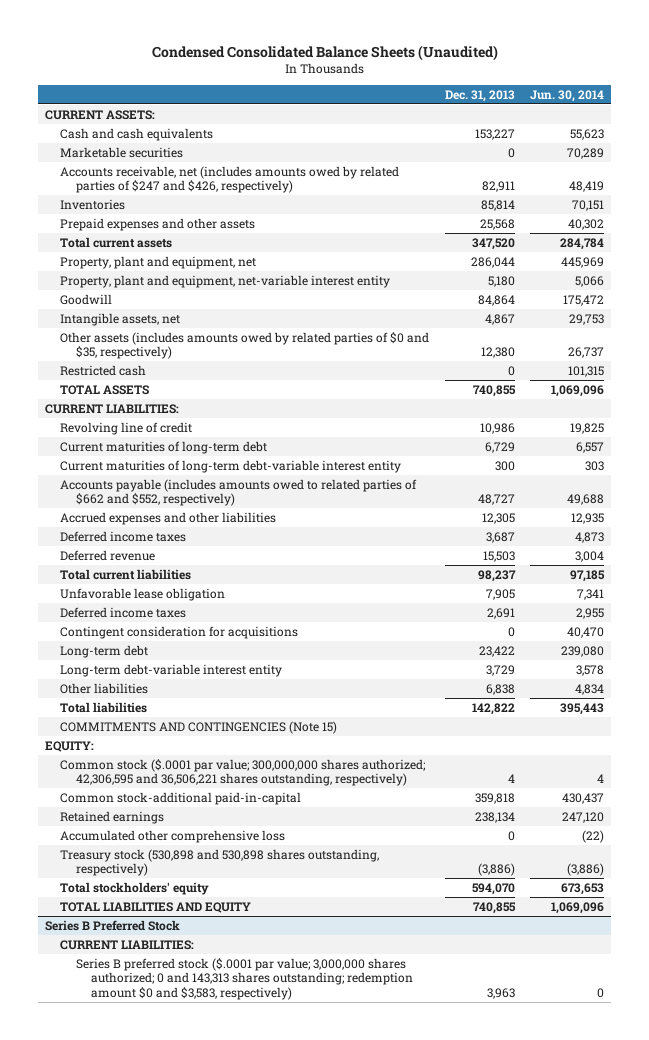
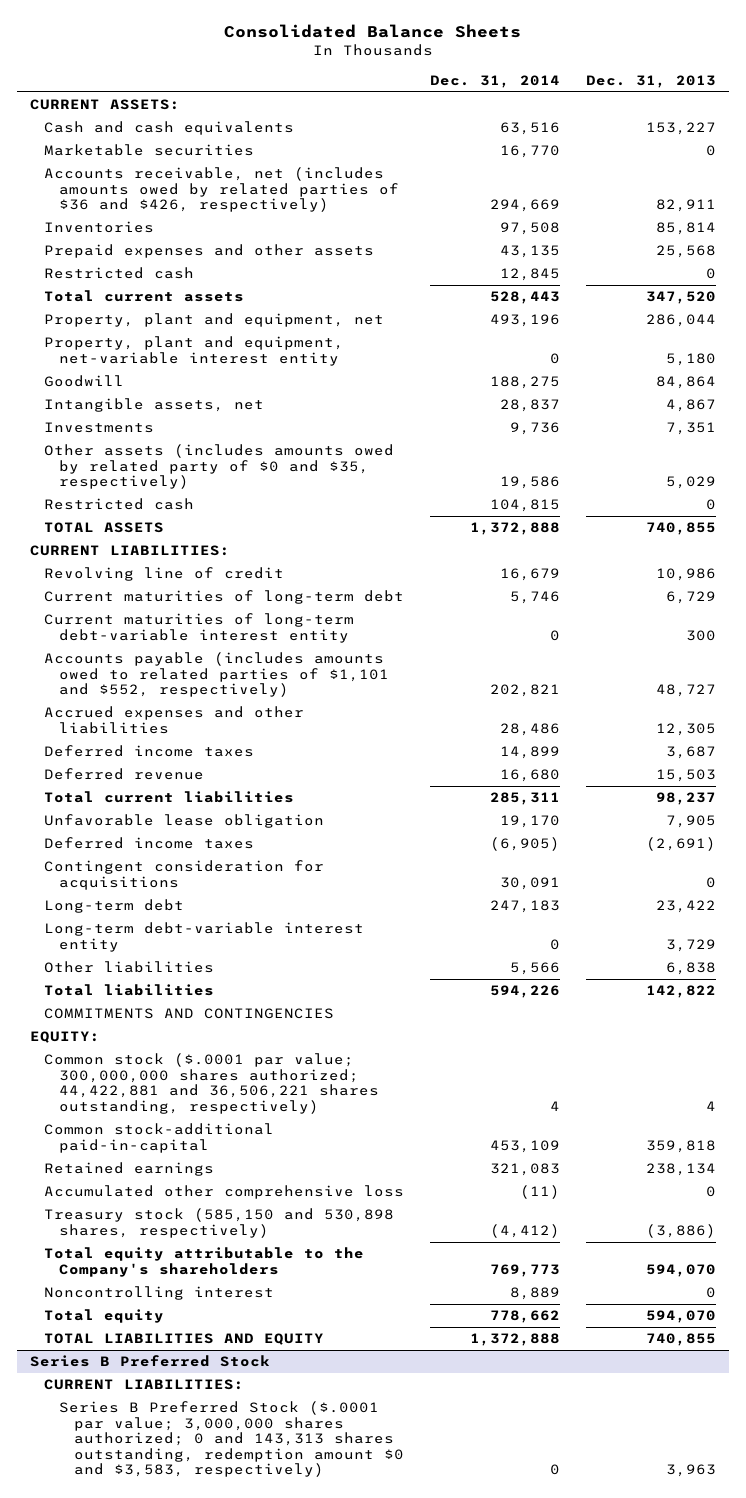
- Condensed Consolidated Balance Sheets (Unaudited)
+ Consolidated Balance Sheets
- | Dec. 31, 2013 | Jun. 30, 2014
+ | Dec. 31, 2014 | Dec. 31, 2013
- Accounts receivable, net (includes amounts owed by related parties of $247 and $426, respectively) | 82,911 | 48,419
+ Accounts receivable, net (includes amounts owed by related parties of $36 and $426, respectively) | 294,669 | 82,911
+ Restricted cash | 12,845 | 0
- Other assets (includes amounts owed by related parties of $0 and $35, respectively) | 12,380 | 26,737
+ Investments | 9,736 | 7,351
+ Other assets (includes amounts owed by related party of $0 and $35, respectively) | 19,586 | 5,029
- Accounts payable (includes amounts owed to related parties of $662 and $552, respectively) | 48,727 | 49,688
+ Accounts payable (includes amounts owed to related parties of $1,101 and $552, respectively) | 202,821 | 48,727
- Deferred income taxes | 2,691 | 2,955
+ Deferred income taxes | (6,905) | (2,691)
- COMMITMENTS AND CONTINGENCIES (Note 15)
+ COMMITMENTS AND CONTINGENCIES
- Common stock ($.0001 par value; 300,000,000 shares authorized; 42,306,595 and 36,506,221 shares outstanding, respectively) | 4 | 4
+ Common stock ($.0001 par value; 300,000,000 shares authorized; 44,422,881 and 36,506,221 shares outstanding, respectively) | 4 | 4
- Treasury stock (530,898 and 530,898 shares outstanding, respectively) | (3,886) | (3,886)
- Total stockholders' equity | 594,070 | 673,653
+ Treasury stock (585,150 and 530,898 shares, respectively) | (4,412) | (3,886)
+ Total equity attributable to the Company's shareholders | 769,773 | 594,070
+ Noncontrolling interest | 8,889 | 0
+ Total equity | 778,662 | 594,070
@ Series B Preferred Stock
- Series B preferred stock ($.0001 par value; 3,000,000 shares authorized; 0 and 143,313 shares outstanding; redemption amount $0 and $3,583, respectively) | 3,963 | 0
+ Series B Preferred Stock ($.0001 par value; 3,000,000 shares authorized; 0 and 143,313 shares outstanding, redemption amount $0 and $3,583, respectively) | 0 | 3,963

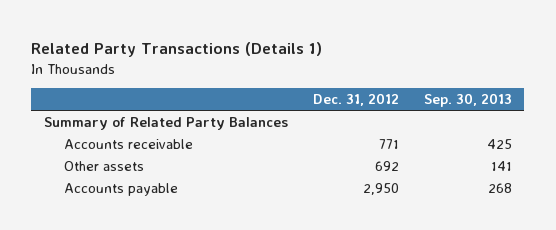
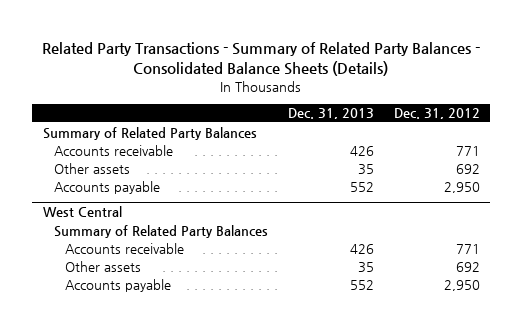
- Related Party Transactions (Details 1)
+ Related Party Transactions - Summary of Related Party Balances - Consolidated Balance Sheets (Details)
- | Dec. 31, 2012 | Sep. 30, 2013
+ | Dec. 31, 2013 | Dec. 31, 2012
+ West Central
+ Summary of Related Party Balances
+ Accounts receivable | 426 | 771
+ Other assets | 35 | 692
+ Accounts payable | 552 | 2,950

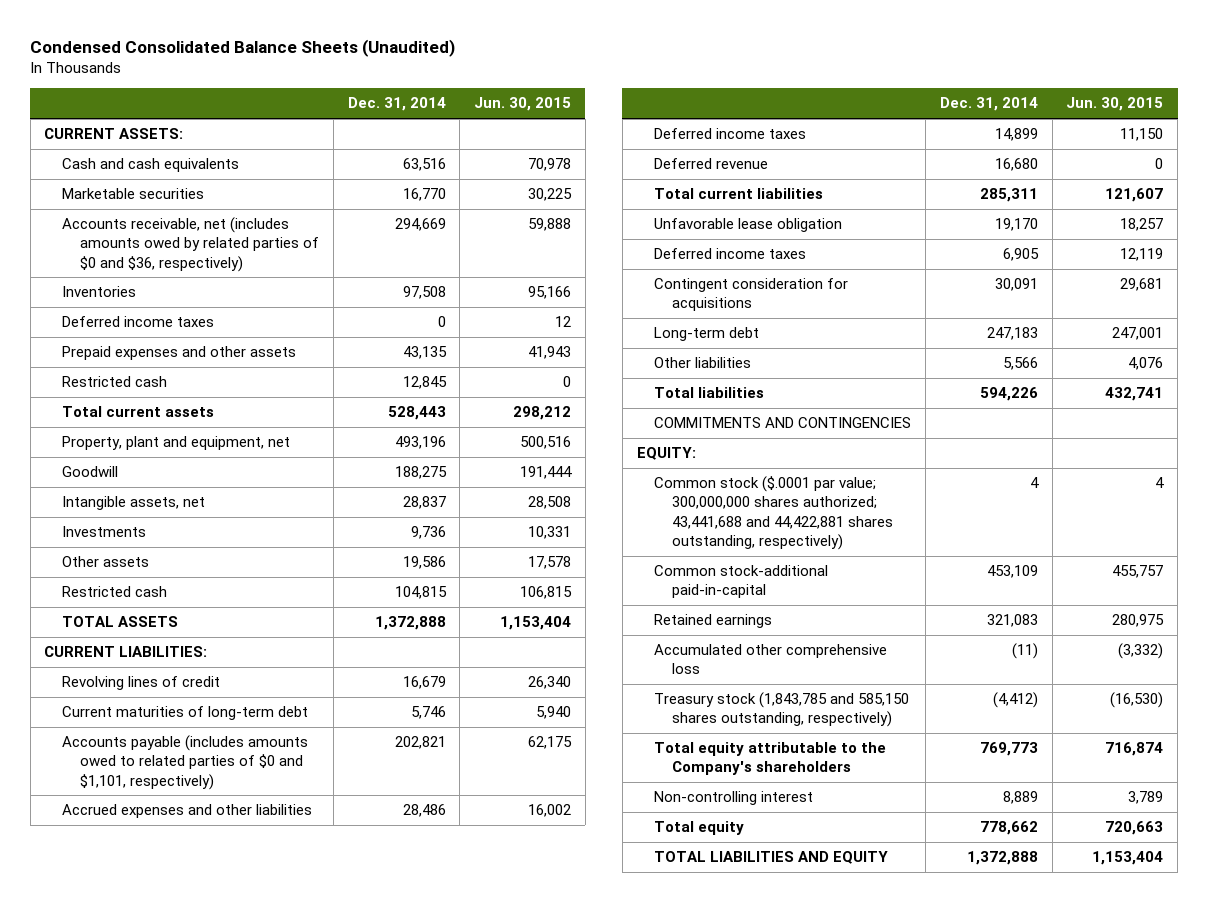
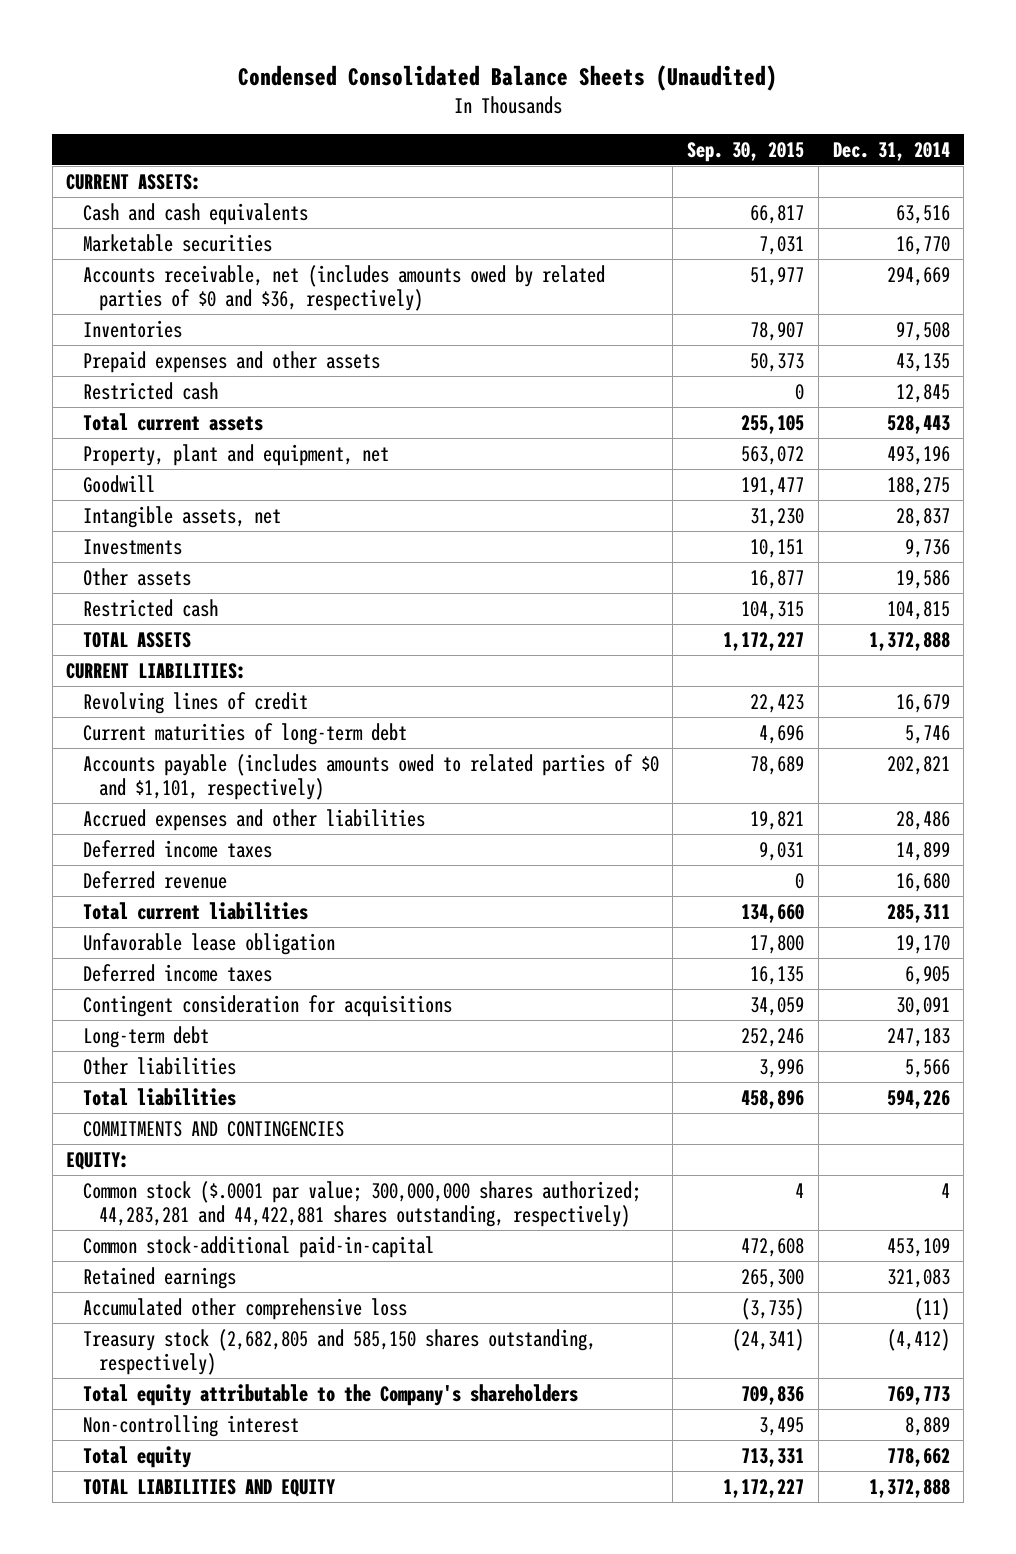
- | Dec. 31, 2014 | Jun. 30, 2015
+ | Sep. 30, 2015 | Dec. 31, 2014
- Deferred income taxes | 0 | 12
- Common stock ($.0001 par value; 300,000,000 shares authorized; 43,441,688 and 44,422,881 shares outstanding, respectively) | 4 | 4
+ Common stock ($.0001 par value; 300,000,000 shares authorized; 44,283,281 and 44,422,881 shares outstanding, respectively) | 4 | 4
- Treasury stock (1,843,785 and 585,150 shares outstanding, respectively) | (4,412) | (16,530)
+ Treasury stock (2,682,805 and 585,150 shares outstanding, respectively) | (24,341) | (4,412)

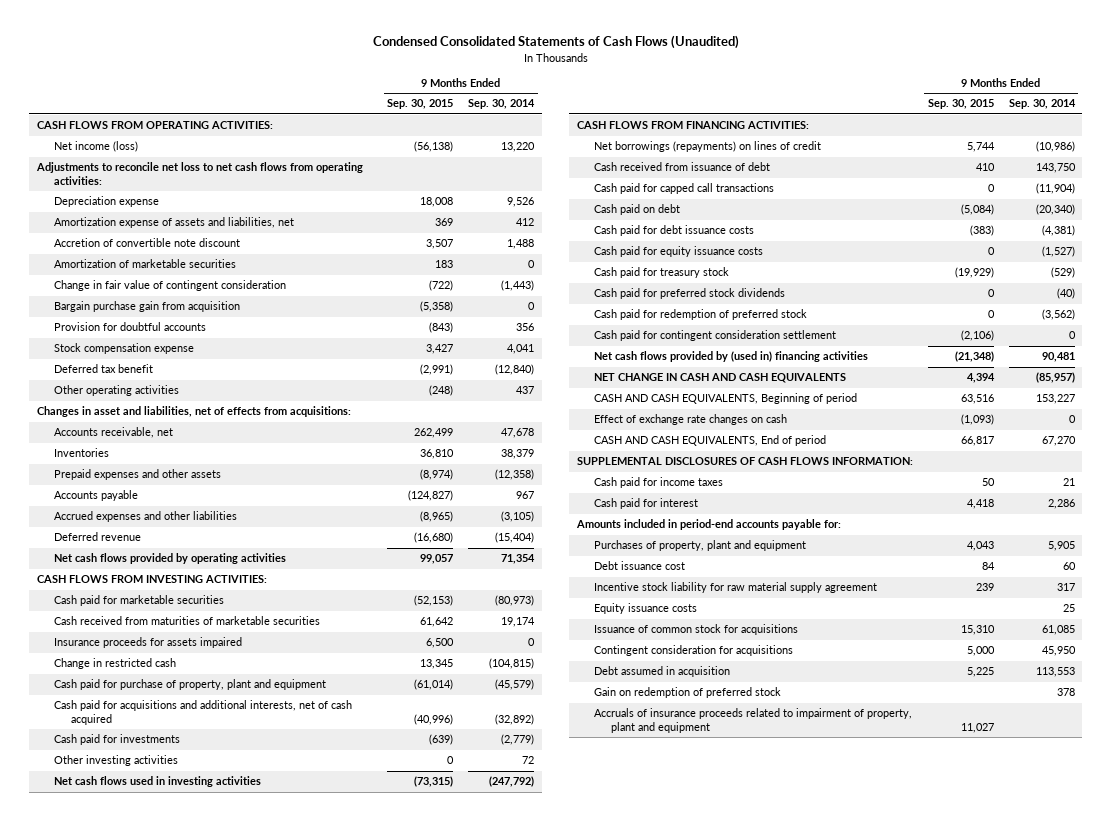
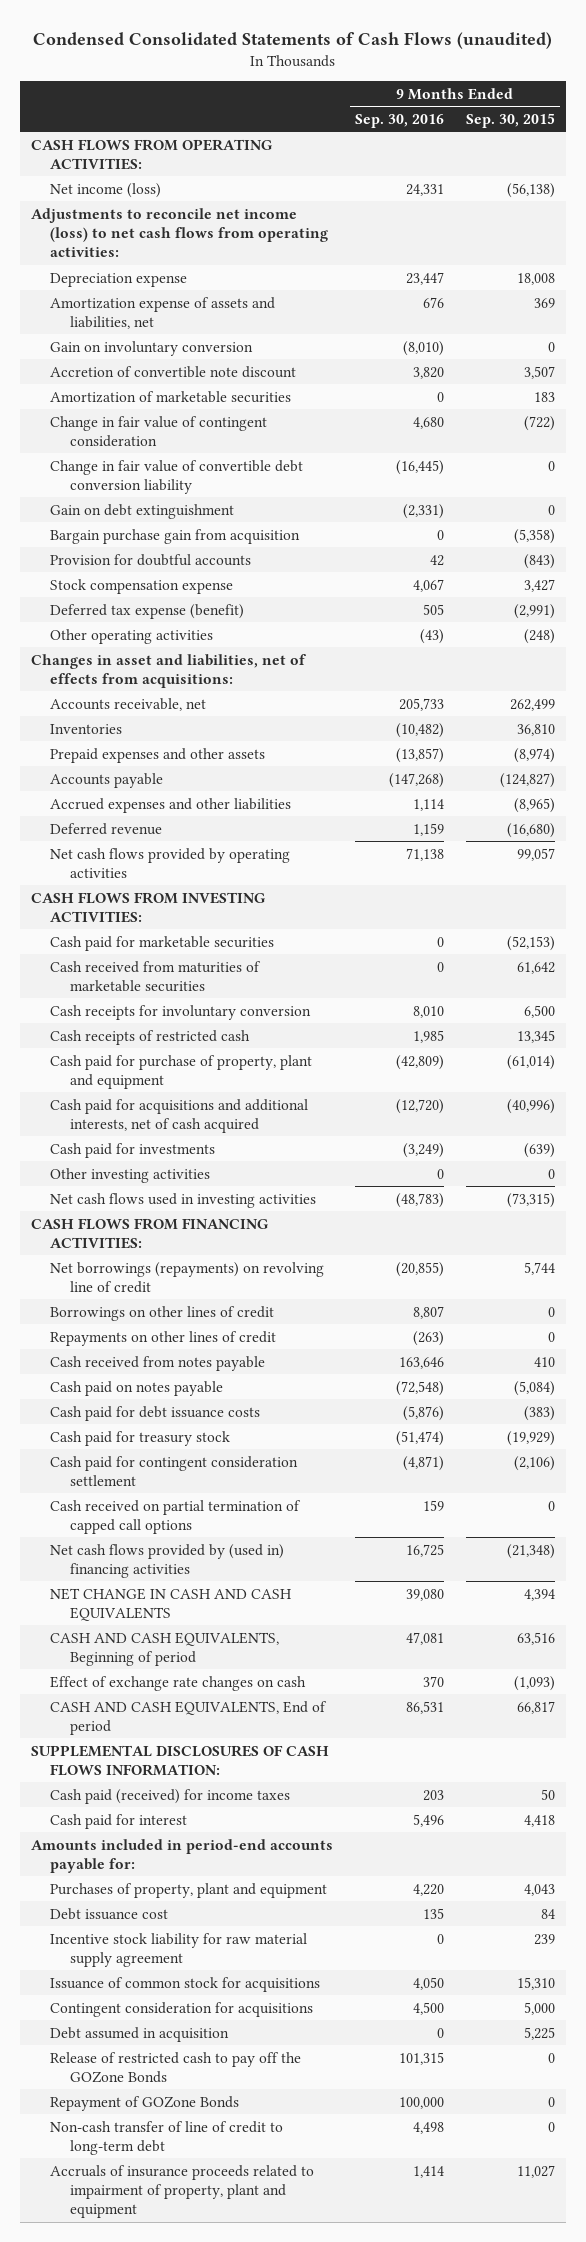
- Condensed Consolidated Statements of Cash Flows (Unaudited)
+ Condensed Consolidated Statements of Cash Flows (unaudited)
- | 9 Months Ended Sep. 30, 2015 | 9 Months Ended Sep. 30, 2014
+ | 9 Months Ended Sep. 30, 2016 | 9 Months Ended Sep. 30, 2015
- Adjustments to reconcile net loss to net cash flows from operating activities:
+ Adjustments to reconcile net income (loss) to net cash flows from operating activities:
+ Gain on involuntary conversion | (8,010) | 0
+ Change in fair value of convertible debt conversion liability | (16,445) | 0
+ Gain on debt extinguishment | (2,331) | 0
- Deferred tax benefit | (2,991) | (12,840)
+ Deferred tax expense (benefit) | 505 | (2,991)
- Insurance proceeds for assets impaired | 6,500 | 0
- Change in restricted cash | 13,345 | (104,815)
+ Cash receipts for involuntary conversion | 8,010 | 6,500
+ Cash receipts of restricted cash | 1,985 | 13,345
- Net borrowings (repayments) on lines of credit | 5,744 | (10,986)
- Cash received from issuance of debt | 410 | 143,750
- Cash paid for capped call transactions | 0 | (11,904)
- Cash paid on debt | (5,084) | (20,340)
+ Net borrowings (repayments) on revolving line of credit | (20,855) | 5,744
+ Borrowings on other lines of credit | 8,807 | 0
+ Repayments on other lines of credit | (263) | 0
+ Cash received from notes payable | 163,646 | 410
+ Cash paid on notes payable | (72,548) | (5,084)
- Cash paid for equity issuance costs | 0 | (1,527)
- Cash paid for preferred stock dividends | 0 | (40)
- Cash paid for redemption of preferred stock | 0 | (3,562)
+ Cash received on partial termination of capped call options | 159 | 0
- Cash paid for income taxes | 50 | 21
+ Cash paid (received) for income taxes | 203 | 50
- Equity issuance costs | | 25
- Gain on redemption of preferred stock | | 378
+ Release of restricted cash to pay off the GOZone Bonds | 101,315 | 0
+ Repayment of GOZone Bonds | 100,000 | 0
+ Non-cash transfer of line of credit to long-term debt | 4,498 | 0

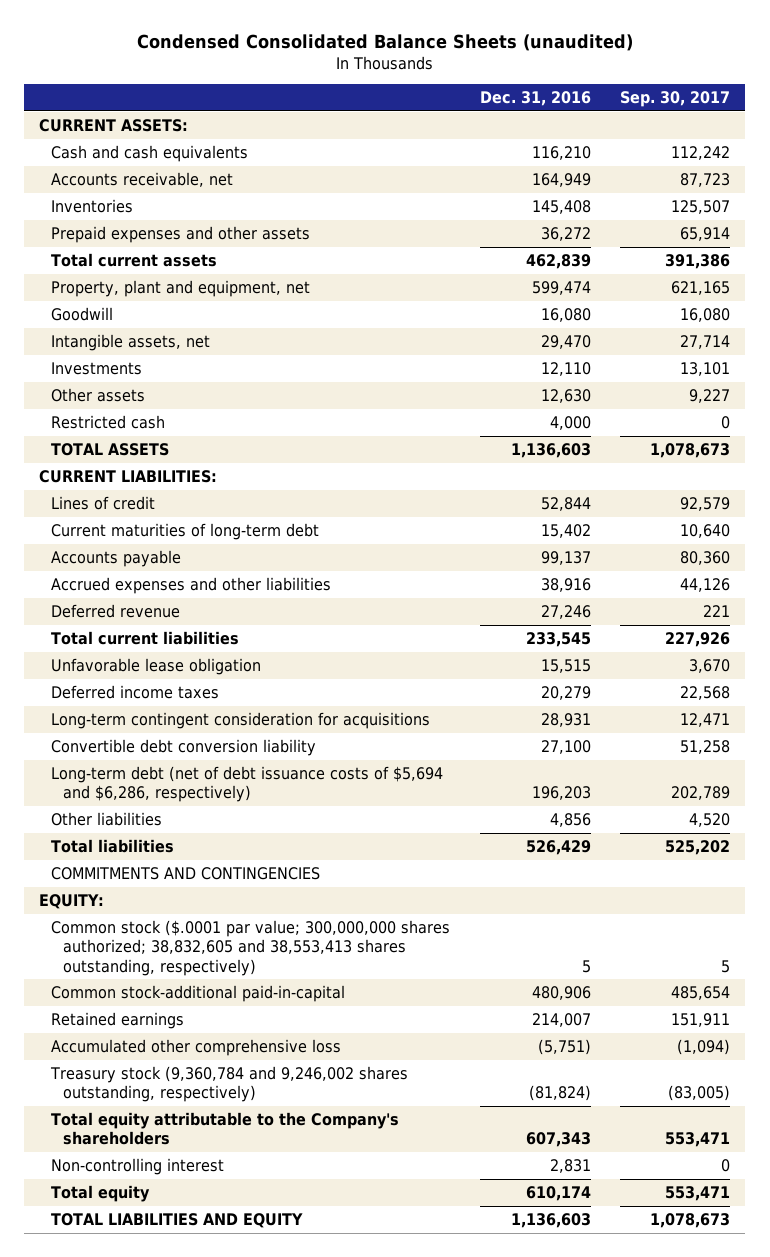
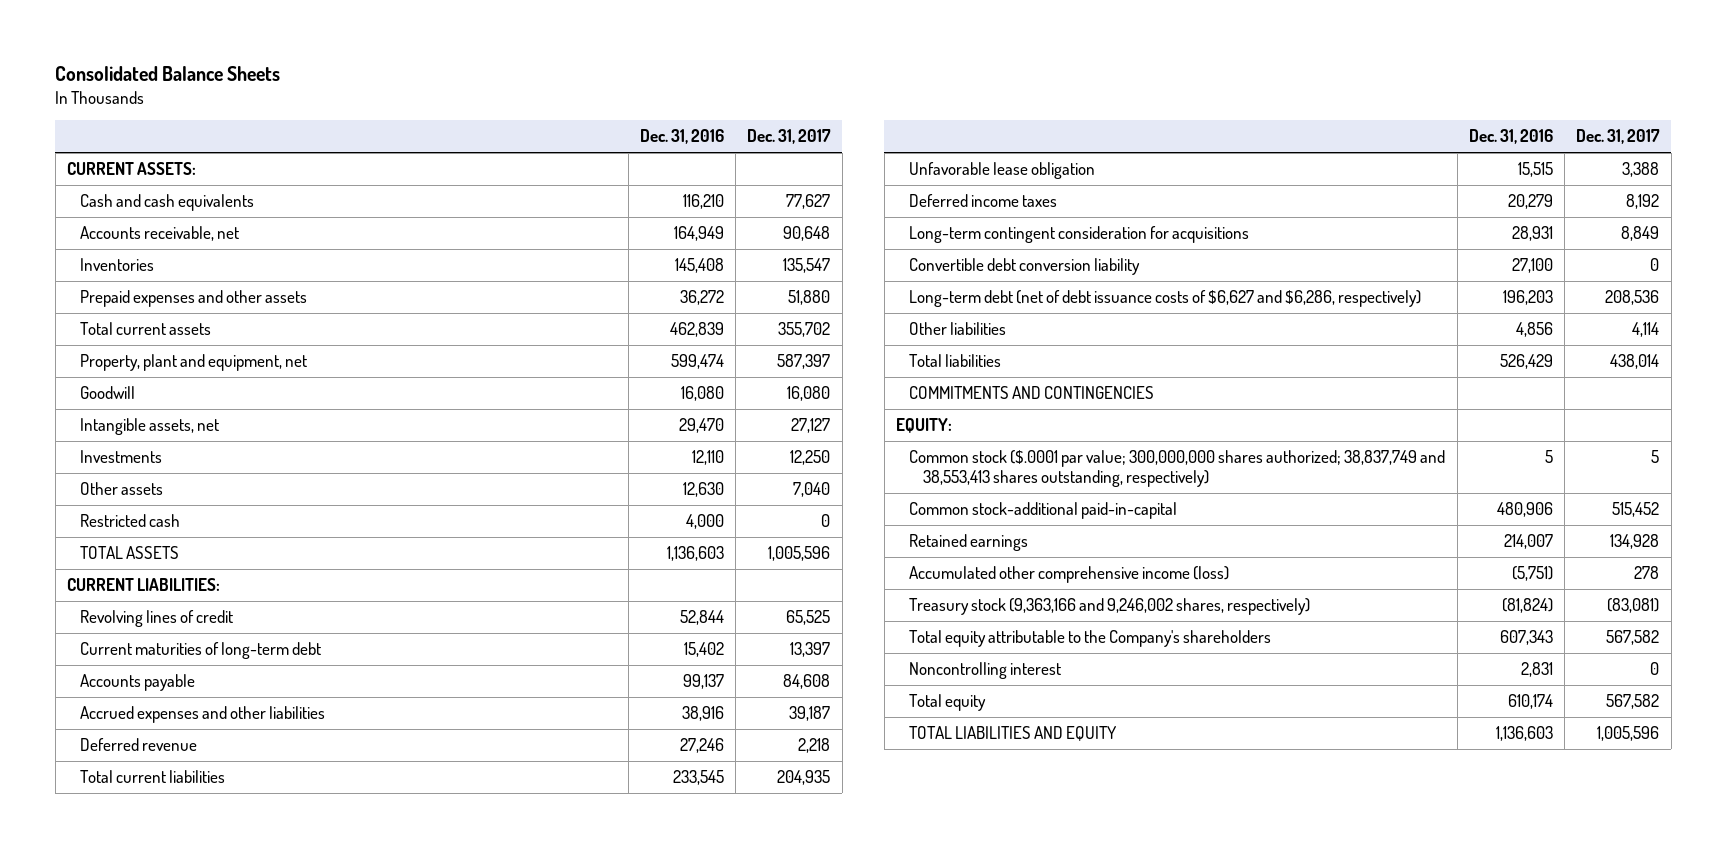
- Condensed Consolidated Balance Sheets (unaudited)
+ Consolidated Balance Sheets
- | Dec. 31, 2016 | Sep. 30, 2017
+ | Dec. 31, 2016 | Dec. 31, 2017
- Lines of credit | 52,844 | 92,579
+ Revolving lines of credit | 52,844 | 65,525
- Long-term debt (net of debt issuance costs of $5,694 and $6,286, respectively) | 196,203 | 202,789
+ Long-term debt (net of debt issuance costs of $6,627 and $6,286, respectively) | 196,203 | 208,536
- Common stock ($.0001 par value; 300,000,000 shares authorized; 38,832,605 and 38,553,413 shares outstanding, respectively) | 5 | 5
+ Common stock ($.0001 par value; 300,000,000 shares authorized; 38,837,749 and 38,553,413 shares outstanding, respectively) | 5 | 5
- Accumulated other comprehensive loss | (5,751) | (1,094)
- Treasury stock (9,360,784 and 9,246,002 shares outstanding, respectively) | (81,824) | (83,005)
+ Accumulated other comprehensive income (loss) | (5,751) | 278
+ Treasury stock (9,363,166 and 9,246,002 shares, respectively) | (81,824) | (83,081)
- Non-controlling interest | 2,831 | 0
+ Noncontrolling interest | 2,831 | 0

